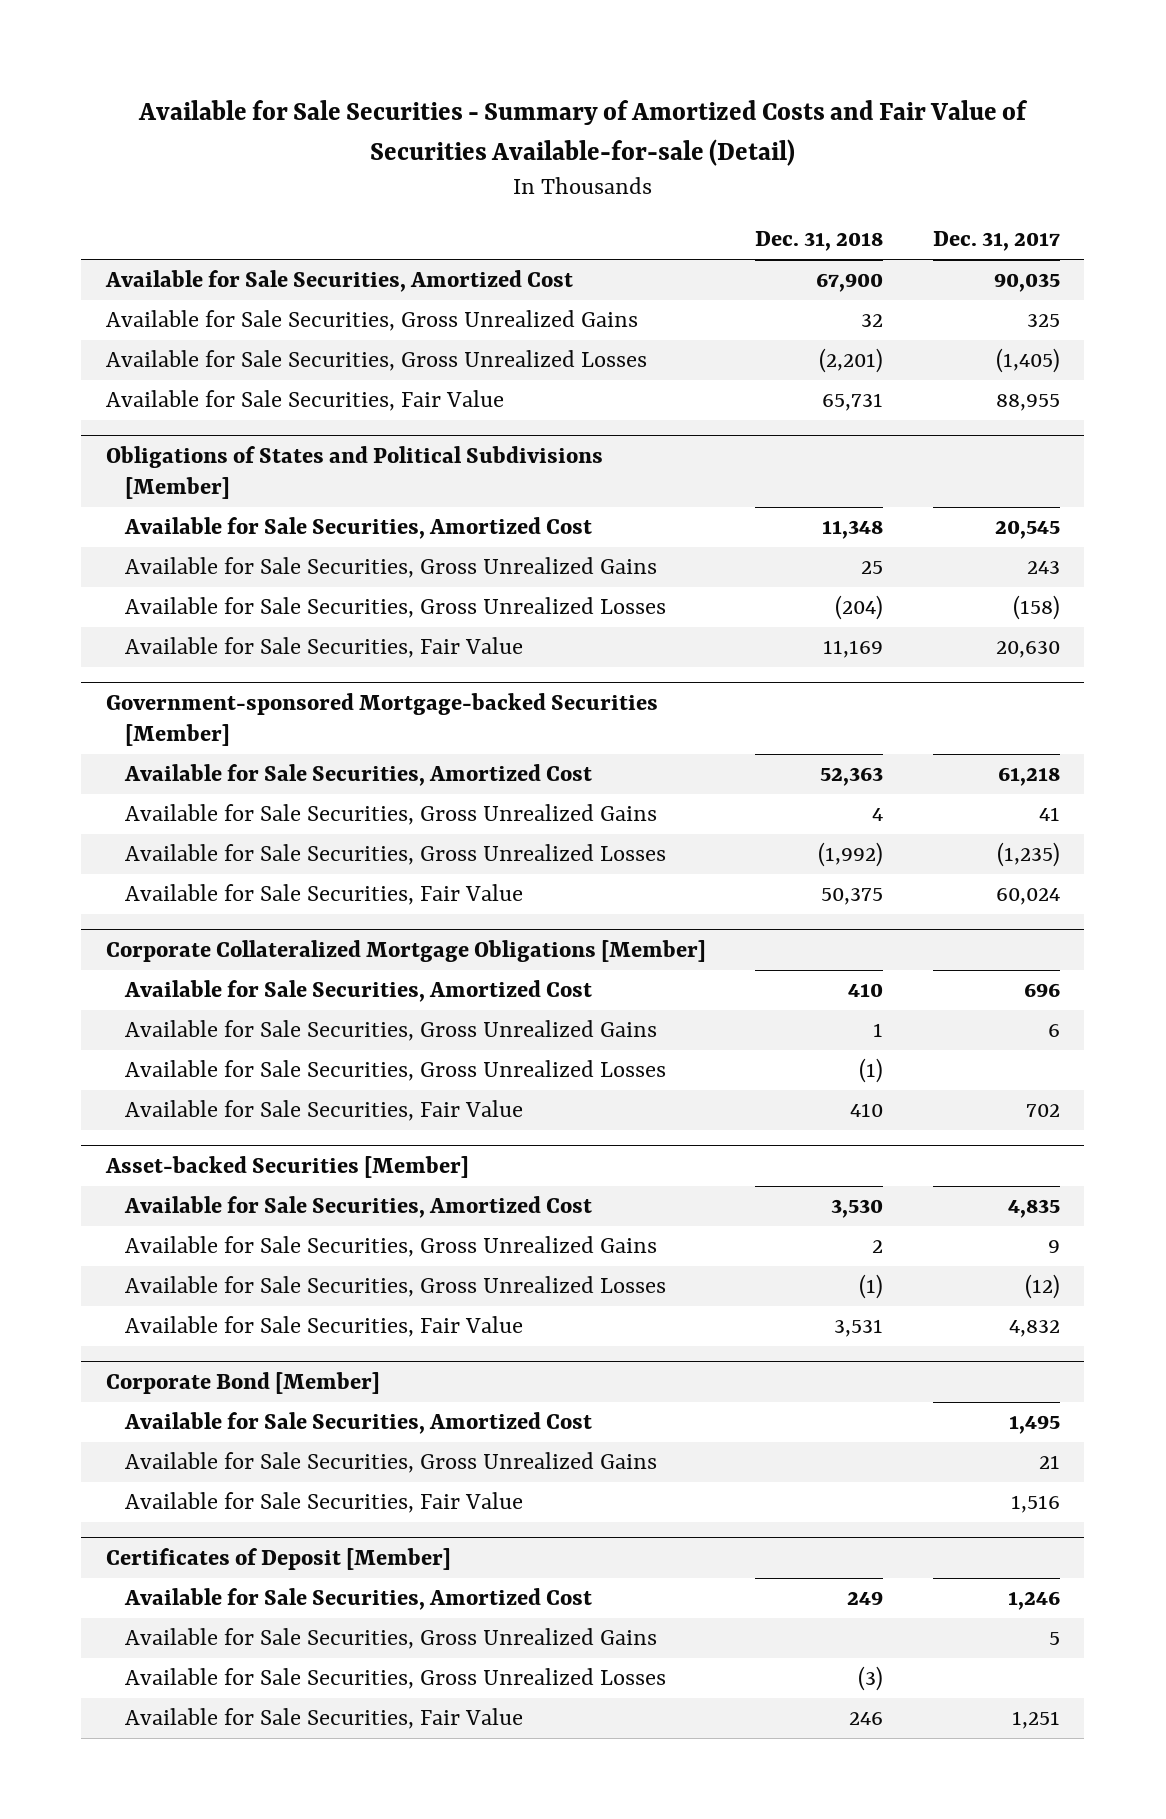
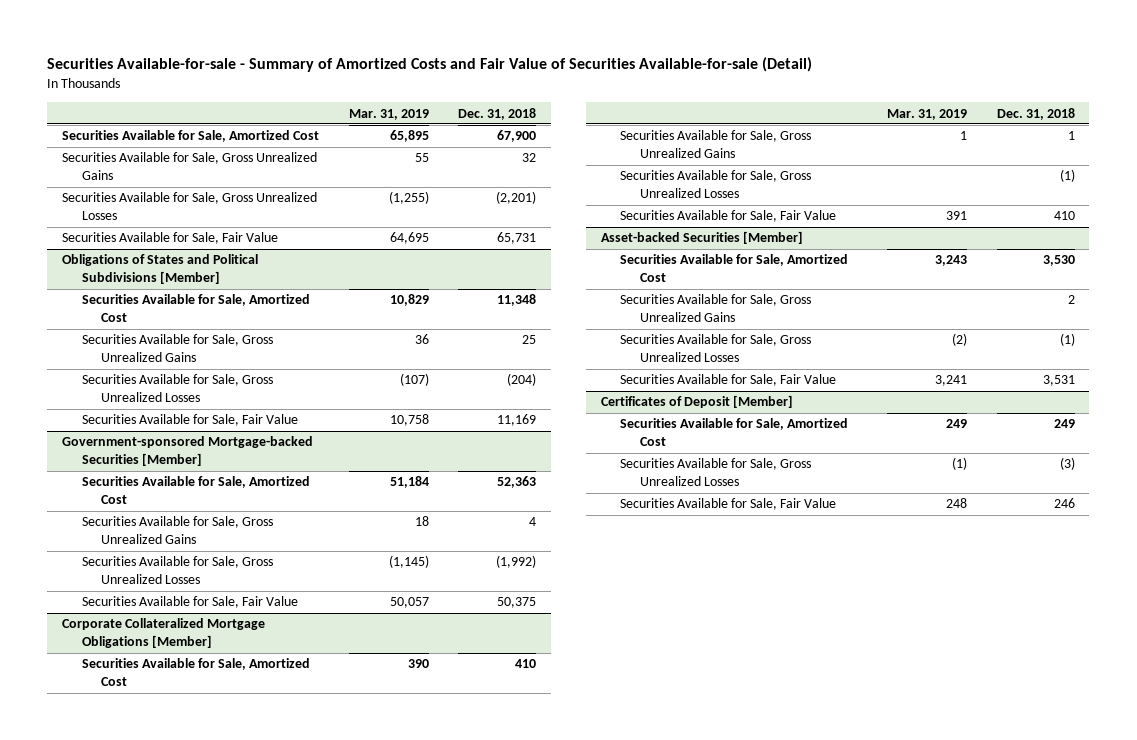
- Available for Sale Securities - Summary of Amortized Costs and Fair Value of Securities Available-for-sale (Detail)
+ Securities Available-for-sale - Summary of Amortized Costs and Fair Value of Securities Available-for-sale (Detail)
- | Dec. 31, 2018 | Dec. 31, 2017
+ | Mar. 31, 2019 | Dec. 31, 2018
- Available for Sale Securities, Amortized Cost | 67,900 | 90,035
- Available for Sale Securities, Gross Unrealized Gains | 32 | 325
- Available for Sale Securities, Gross Unrealized Losses | (2,201) | (1,405)
- Available for Sale Securities, Fair Value | 65,731 | 88,955
+ Securities Available for Sale, Amortized Cost | 65,895 | 67,900
+ Securities Available for Sale, Gross Unrealized Gains | 55 | 32
+ Securities Available for Sale, Gross Unrealized Losses | (1,255) | (2,201)
+ Securities Available for Sale, Fair Value | 64,695 | 65,731
@ Obligations of States and Political Subdivisions [Member]
- Available for Sale Securities, Amortized Cost | 11,348 | 20,545
- Available for Sale Securities, Gross Unrealized Gains | 25 | 243
- Available for Sale Securities, Gross Unrealized Losses | (204) | (158)
- Available for Sale Securities, Fair Value | 11,169 | 20,630
+ Securities Available for Sale, Amortized Cost | 10,829 | 11,348
+ Securities Available for Sale, Gross Unrealized Gains | 36 | 25
+ Securities Available for Sale, Gross Unrealized Losses | (107) | (204)
+ Securities Available for Sale, Fair Value | 10,758 | 11,169
@ Government-sponsored Mortgage-backed Securities [Member]
- Available for Sale Securities, Amortized Cost | 52,363 | 61,218
- Available for Sale Securities, Gross Unrealized Gains | 4 | 41
- Available for Sale Securities, Gross Unrealized Losses | (1,992) | (1,235)
- Available for Sale Securities, Fair Value | 50,375 | 60,024
+ Securities Available for Sale, Amortized Cost | 51,184 | 52,363
+ Securities Available for Sale, Gross Unrealized Gains | 18 | 4
+ Securities Available for Sale, Gross Unrealized Losses | (1,145) | (1,992)
+ Securities Available for Sale, Fair Value | 50,057 | 50,375
@ Corporate Collateralized Mortgage Obligations [Member]
- Available for Sale Securities, Amortized Cost | 410 | 696
- Available for Sale Securities, Gross Unrealized Gains | 1 | 6
- Available for Sale Securities, Gross Unrealized Losses | (1) |
- Available for Sale Securities, Fair Value | 410 | 702
+ Securities Available for Sale, Amortized Cost | 390 | 410
+ Securities Available for Sale, Gross Unrealized Gains | 1 | 1
+ Securities Available for Sale, Gross Unrealized Losses | | (1)
+ Securities Available for Sale, Fair Value | 391 | 410
@ Asset-backed Securities [Member]
- Available for Sale Securities, Amortized Cost | 3,530 | 4,835
- Available for Sale Securities, Gross Unrealized Gains | 2 | 9
- Available for Sale Securities, Gross Unrealized Losses | (1) | (12)
- Available for Sale Securities, Fair Value | 3,531 | 4,832
- Corporate Bond [Member]
- Available for Sale Securities, Amortized Cost | | 1,495
- Available for Sale Securities, Gross Unrealized Gains | | 21
- Available for Sale Securities, Fair Value | | 1,516
@ Asset-backed Securities [Member]
+ Securities Available for Sale, Amortized Cost | 3,243 | 3,530
+ Securities Available for Sale, Gross Unrealized Gains | | 2
+ Securities Available for Sale, Gross Unrealized Losses | (2) | (1)
+ Securities Available for Sale, Fair Value | 3,241 | 3,531
@ Certificates of Deposit [Member]
- Available for Sale Securities, Amortized Cost | 249 | 1,246
- Available for Sale Securities, Gross Unrealized Gains | | 5
- Available for Sale Securities, Gross Unrealized Losses | (3) |
- Available for Sale Securities, Fair Value | 246 | 1,251
+ Securities Available for Sale, Amortized Cost | 249 | 249
+ Securities Available for Sale, Gross Unrealized Losses | (1) | (3)
+ Securities Available for Sale, Fair Value | 248 | 246

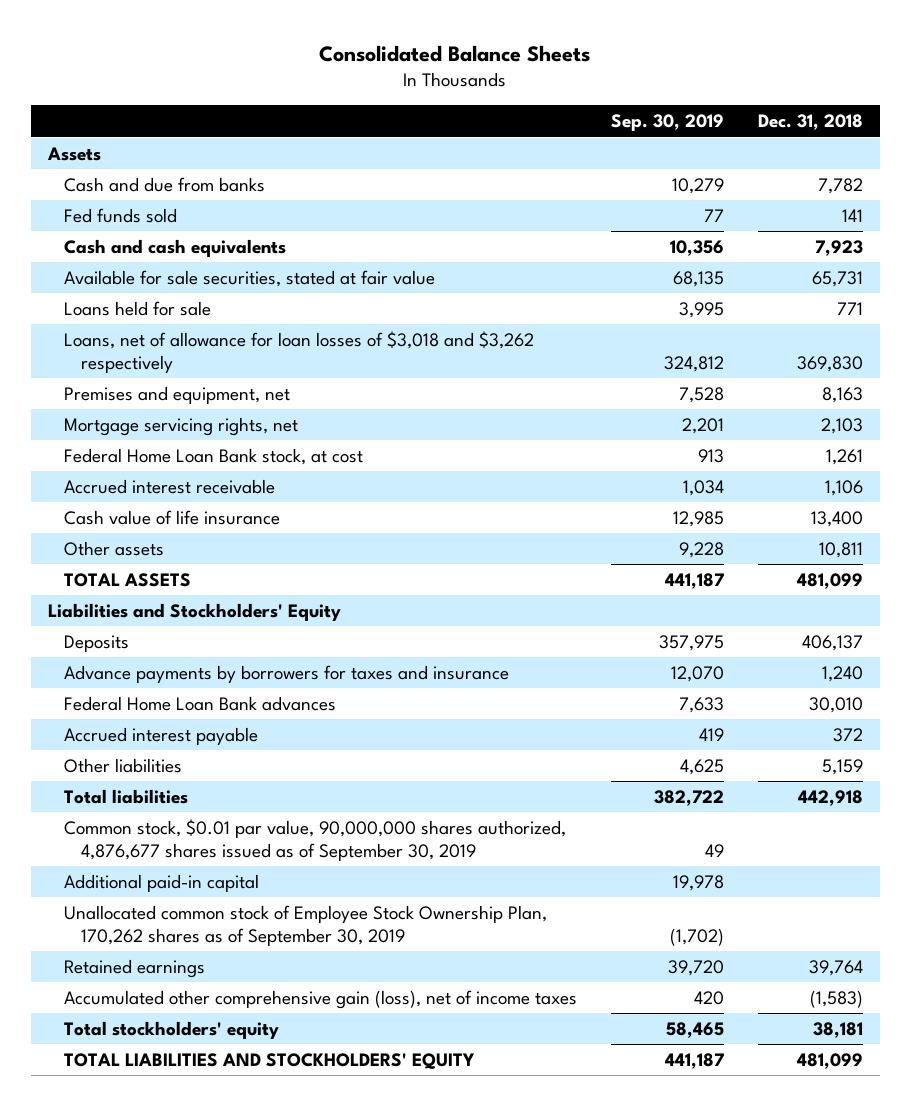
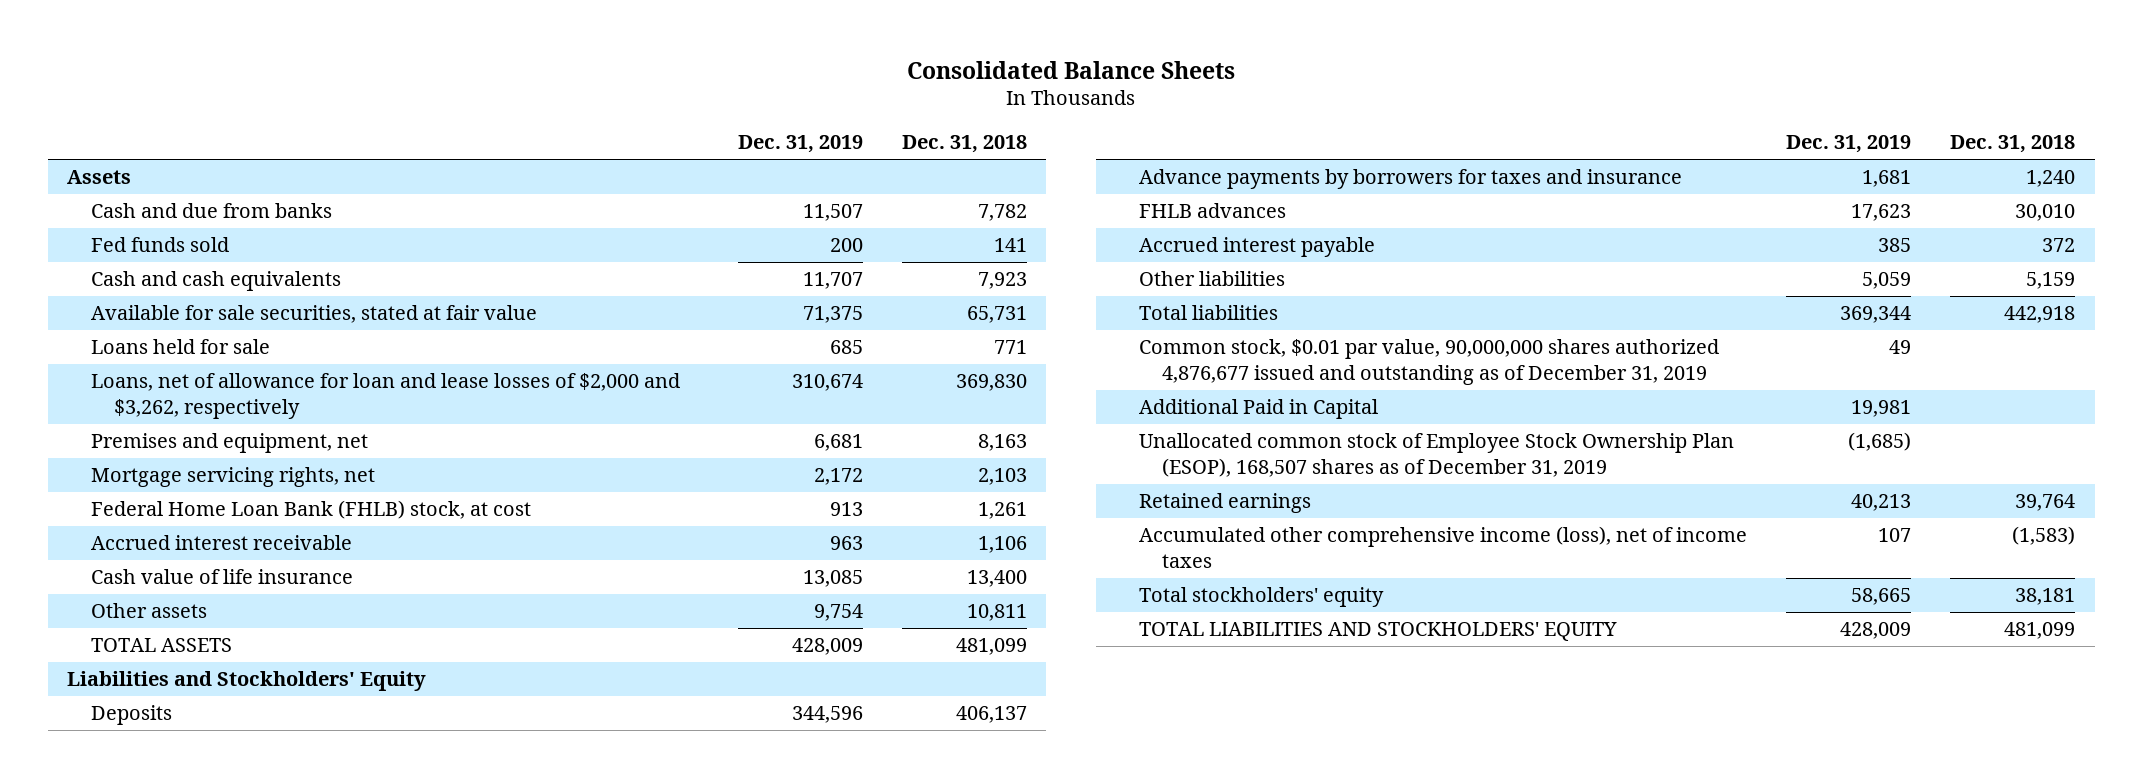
- | Sep. 30, 2019 | Dec. 31, 2018
+ | Dec. 31, 2019 | Dec. 31, 2018
- Loans, net of allowance for loan losses of $3,018 and $3,262 respectively | 324,812 | 369,830
+ Loans, net of allowance for loan and lease losses of $2,000 and $3,262, respectively | 310,674 | 369,830
- Federal Home Loan Bank stock, at cost | 913 | 1,261
+ Federal Home Loan Bank (FHLB) stock, at cost | 913 | 1,261
- Federal Home Loan Bank advances | 7,633 | 30,010
+ FHLB advances | 17,623 | 30,010
- Common stock, $0.01 par value, 90,000,000 shares authorized, 4,876,677 shares issued as of September 30, 2019 | 49 |
- Additional paid-in capital | 19,978 |
- Unallocated common stock of Employee Stock Ownership Plan, 170,262 shares as of September 30, 2019 | (1,702) |
+ Common stock, $0.01 par value, 90,000,000 shares authorized 4,876,677 issued and outstanding as of December 31, 2019 | 49 |
+ Additional Paid in Capital | 19,981 |
+ Unallocated common stock of Employee Stock Ownership Plan (ESOP), 168,507 shares as of December 31, 2019 | (1,685) |
- Accumulated other comprehensive gain (loss), net of income taxes | 420 | (1,583)
+ Accumulated other comprehensive income (loss), net of income taxes | 107 | (1,583)

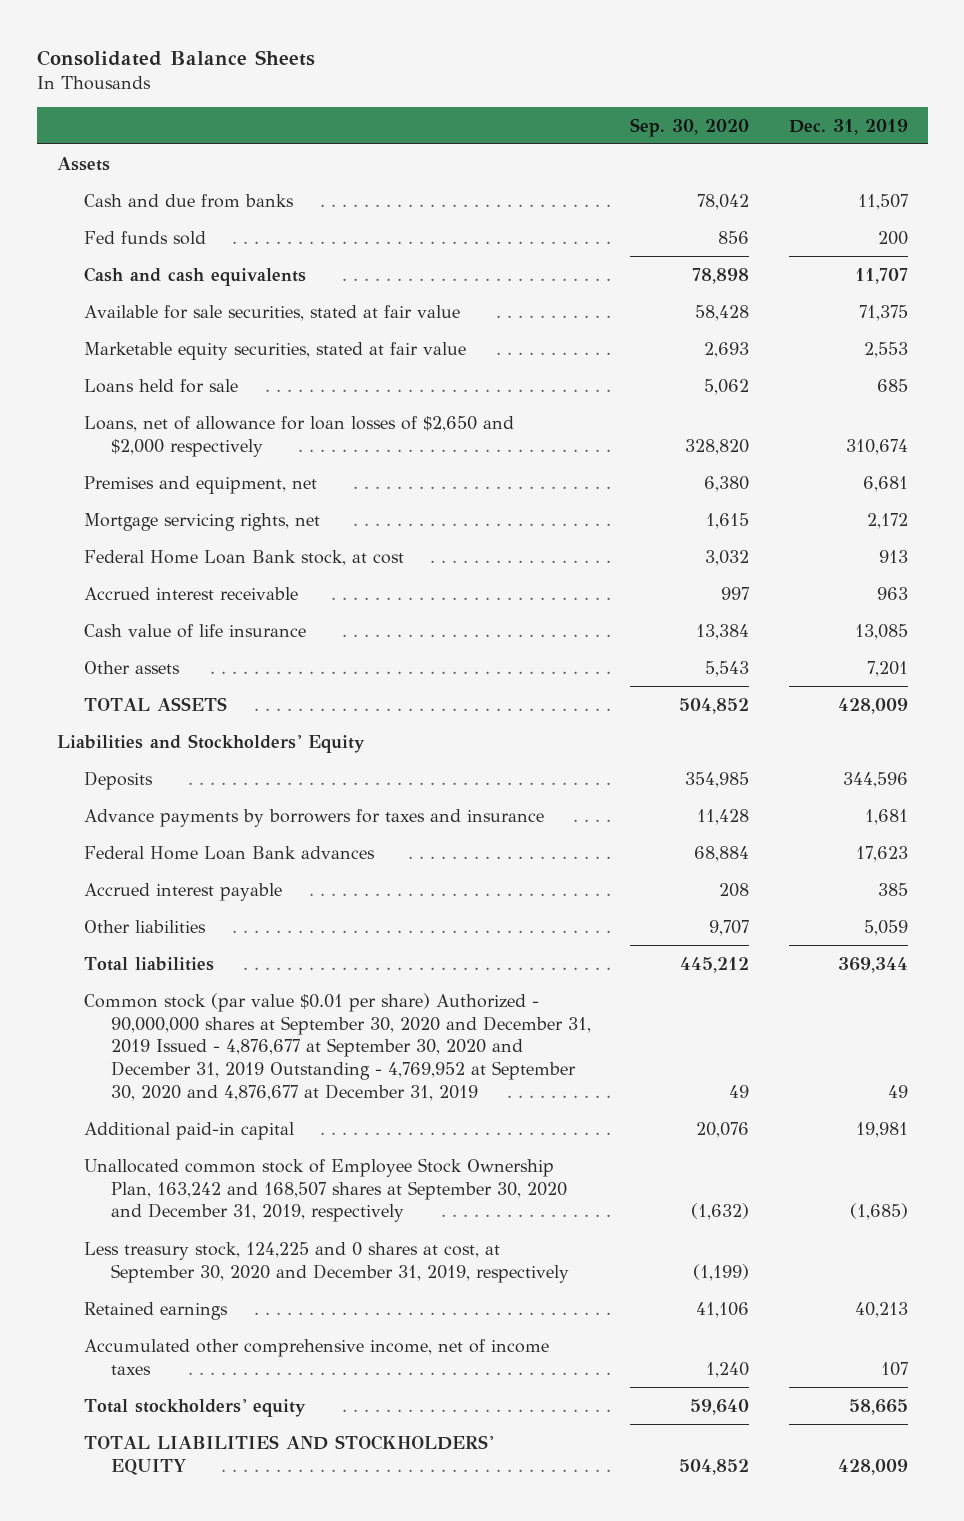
- | Dec. 31, 2019 | Dec. 31, 2018
+ | Sep. 30, 2020 | Dec. 31, 2019
+ Marketable equity securities, stated at fair value | 2,693 | 2,553
- Loans, net of allowance for loan and lease losses of $2,000 and $3,262, respectively | 310,674 | 369,830
+ Loans, net of allowance for loan losses of $2,650 and $2,000 respectively | 328,820 | 310,674
- Federal Home Loan Bank (FHLB) stock, at cost | 913 | 1,261
+ Federal Home Loan Bank stock, at cost | 3,032 | 913
- Other assets | 9,754 | 10,811
+ Other assets | 5,543 | 7,201
- FHLB advances | 17,623 | 30,010
+ Federal Home Loan Bank advances | 68,884 | 17,623
- Common stock, $0.01 par value, 90,000,000 shares authorized 4,876,677 issued and outstanding as of December 31, 2019 | 49 |
- Additional Paid in Capital | 19,981 |
- Unallocated common stock of Employee Stock Ownership Plan (ESOP), 168,507 shares as of December 31, 2019 | (1,685) |
+ Common stock (par value $0.01 per share) Authorized - 90,000,000 shares at September 30, 2020 and December 31, 2019 Issued - 4,876,677 at September 30, 2020 and December 31, 2019 Outstanding - 4,769,952 at September 30, 2020 and 4,876,677 at December 31, 2019 | 49 | 49
+ Additional paid-in capital | 20,076 | 19,981
+ Unallocated common stock of Employee Stock Ownership Plan, 163,242 and 168,507 shares at September 30, 2020 and December 31, 2019, respectively | (1,632) | (1,685)
+ Less treasury stock, 124,225 and 0 shares at cost, at September 30, 2020 and December 31, 2019, respectively | (1,199) |
- Accumulated other comprehensive income (loss), net of income taxes | 107 | (1,583)
+ Accumulated other comprehensive income, net of income taxes | 1,240 | 107

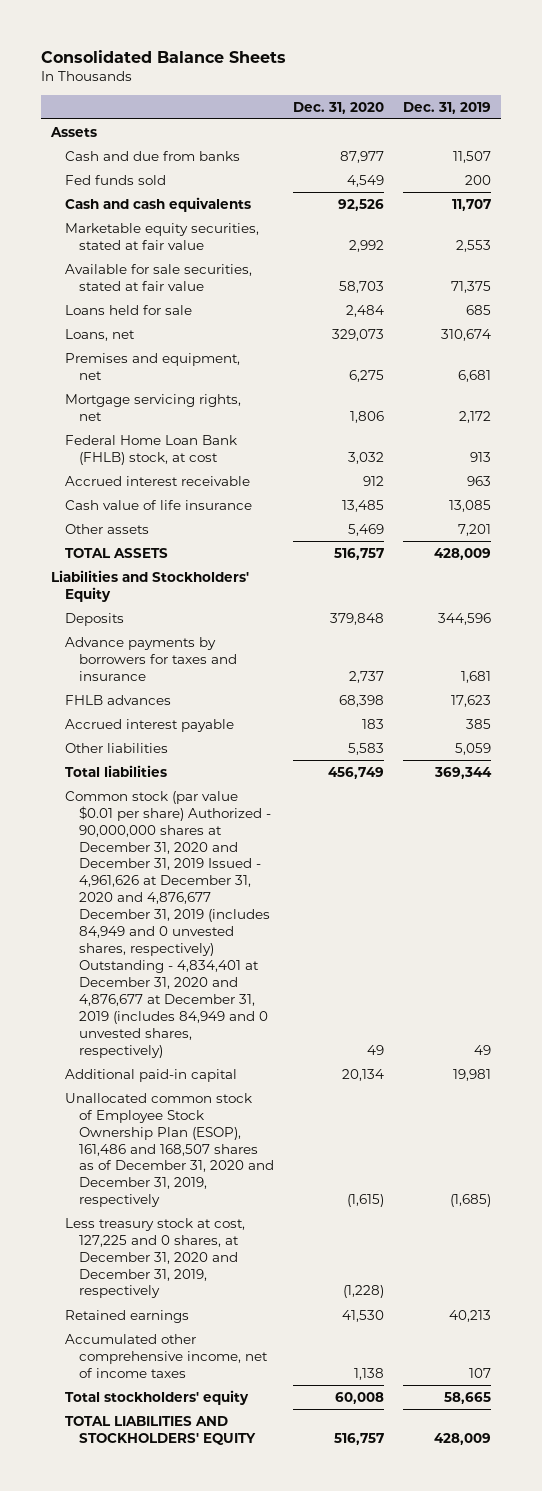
- | Sep. 30, 2020 | Dec. 31, 2019
+ | Dec. 31, 2020 | Dec. 31, 2019
moved down: Available for sale securities, stated at fair value | 58,703 | 71,375
- Loans, net of allowance for loan losses of $2,650 and $2,000 respectively | 328,820 | 310,674
+ Loans, net | 329,073 | 310,674
- Federal Home Loan Bank stock, at cost | 3,032 | 913
+ Federal Home Loan Bank (FHLB) stock, at cost | 3,032 | 913
- Federal Home Loan Bank advances | 68,884 | 17,623
+ FHLB advances | 68,398 | 17,623
- Common stock (par value $0.01 per share) Authorized - 90,000,000 shares at September 30, 2020 and December 31, 2019 Issued - 4,876,677 at September 30, 2020 and December 31, 2019 Outstanding - 4,769,952 at September 30, 2020 and 4,876,677 at December 31, 2019 | 49 | 49
+ Common stock (par value $0.01 per share) Authorized - 90,000,000 shares at December 31, 2020 and December 31, 2019 Issued - 4,961,626 at December 31, 2020 and 4,876,677 December 31, 2019 (includes 84,949 and 0 unvested shares, respectively) Outstanding - 4,834,401 at December 31, 2020 and 4,876,677 at December 31, 2019 (includes 84,949 and 0 unvested shares, respectively) | 49 | 49
- Unallocated common stock of Employee Stock Ownership Plan, 163,242 and 168,507 shares at September 30, 2020 and December 31, 2019, respectively | (1,632) | (1,685)
- Less treasury stock, 124,225 and 0 shares at cost, at September 30, 2020 and December 31, 2019, respectively | (1,199) |
+ Unallocated common stock of Employee Stock Ownership Plan (ESOP), 161,486 and 168,507 shares as of December 31, 2020 and December 31, 2019, respectively | (1,615) | (1,685)
+ Less treasury stock at cost, 127,225 and 0 shares, at December 31, 2020 and December 31, 2019, respectively | (1,228) |

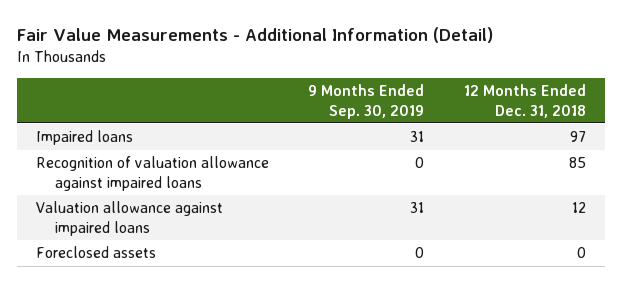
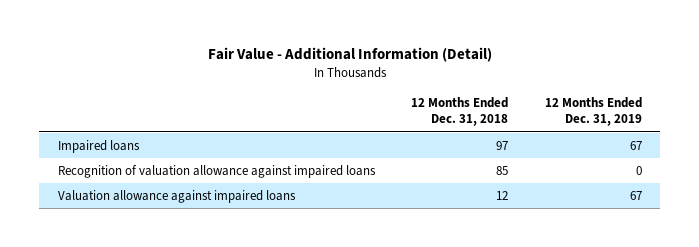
- Fair Value Measurements - Additional Information (Detail)
+ Fair Value - Additional Information (Detail)
- | 9 Months Ended Sep. 30, 2019 | 12 Months Ended Dec. 31, 2018
+ | 12 Months Ended Dec. 31, 2018 | 12 Months Ended Dec. 31, 2019
- Foreclosed assets | 0 | 0

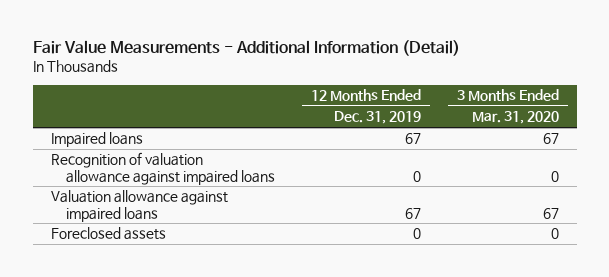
- Fair Value - Additional Information (Detail)
+ Fair Value Measurements - Additional Information (Detail)
- | 12 Months Ended Dec. 31, 2018 | 12 Months Ended Dec. 31, 2019
+ | 12 Months Ended Dec. 31, 2019 | 3 Months Ended Mar. 31, 2020
+ Foreclosed assets | 0 | 0

